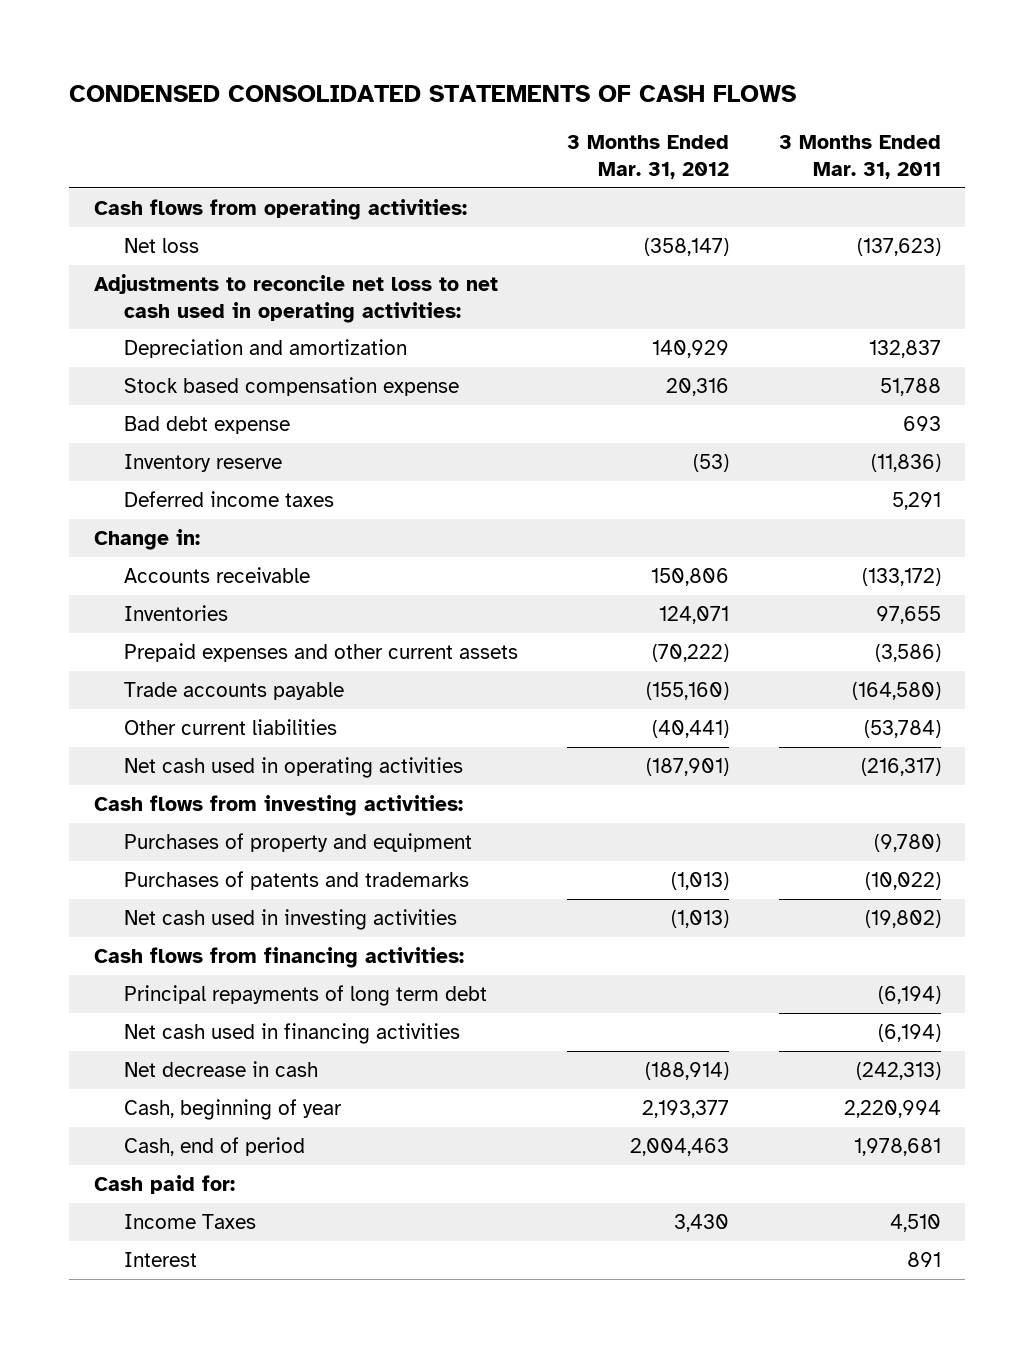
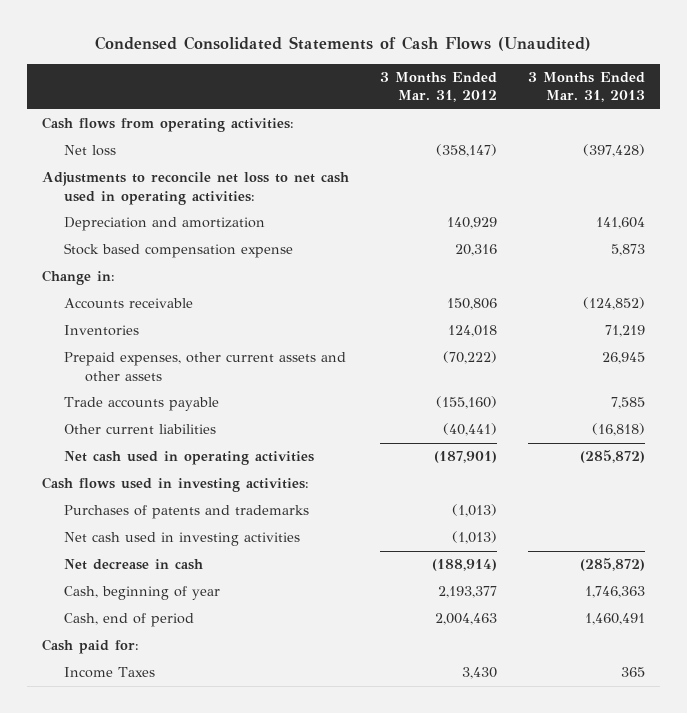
- CONDENSED CONSOLIDATED STATEMENTS OF CASH FLOWS
+ Condensed Consolidated Statements of Cash Flows (Unaudited)
- | 3 Months Ended Mar. 31, 2012 | 3 Months Ended Mar. 31, 2011
+ | 3 Months Ended Mar. 31, 2012 | 3 Months Ended Mar. 31, 2013
- Bad debt expense | | 693
- Inventory reserve | (53) | (11,836)
- Deferred income taxes | | 5,291
- Inventories | 124,071 | 97,655
- Prepaid expenses and other current assets | (70,222) | (3,586)
+ Inventories | 124,018 | 71,219
+ Prepaid expenses, other current assets and other assets | (70,222) | 26,945
- Cash flows from investing activities:
- Purchases of property and equipment | | (9,780)
+ Cash flows used in investing activities:
- Cash flows from financing activities:
- Principal repayments of long term debt | | (6,194)
- Net cash used in financing activities | | (6,194)
- Interest | | 891

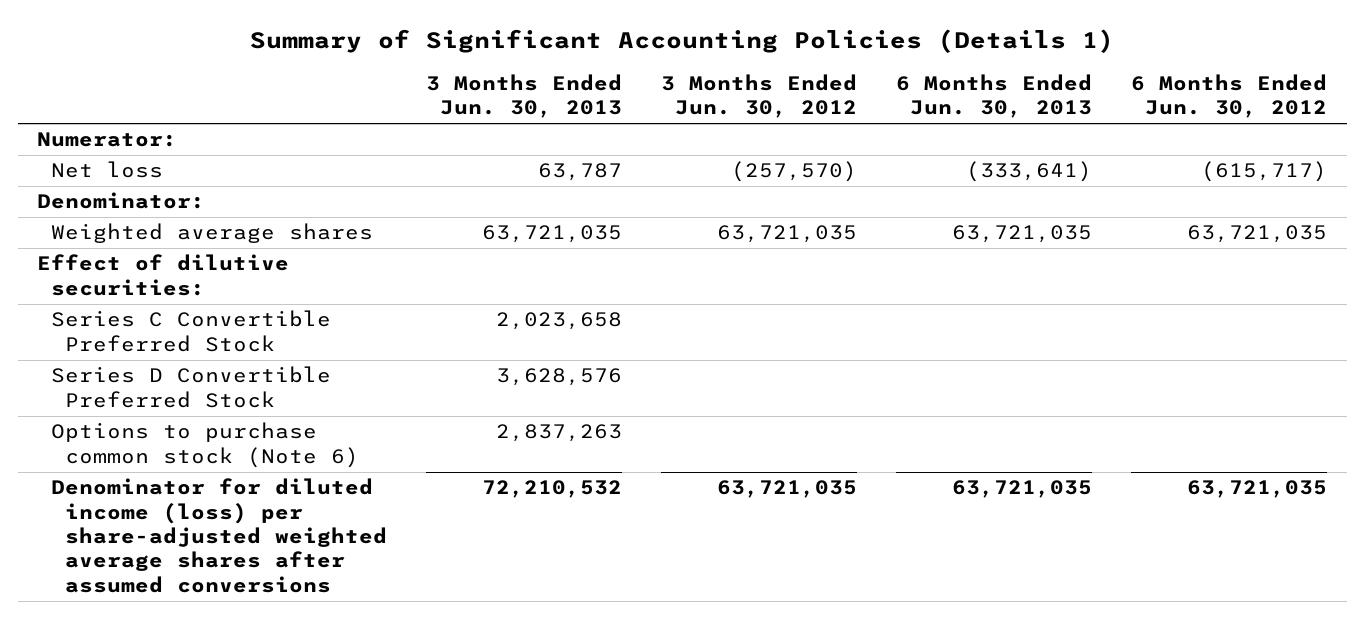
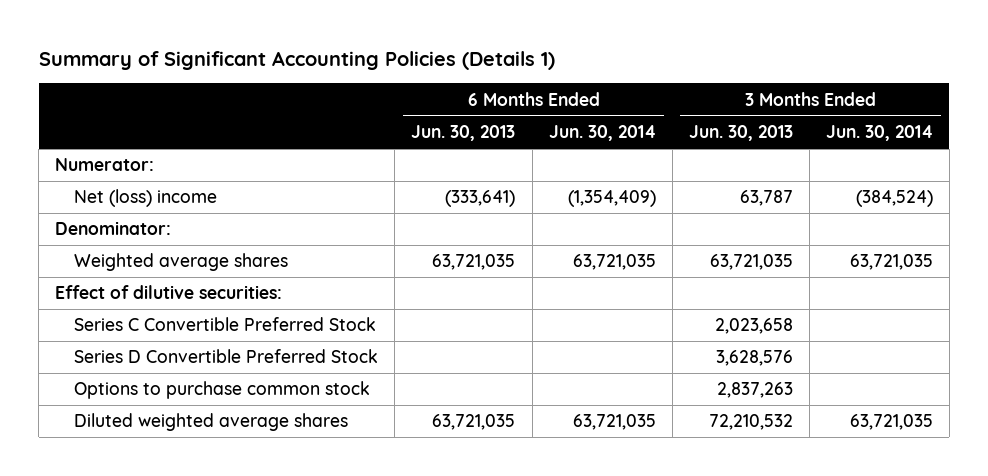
- | 3 Months Ended Jun. 30, 2013 | 3 Months Ended Jun. 30, 2012 | 6 Months Ended Jun. 30, 2013 | 6 Months Ended Jun. 30, 2012
+ | 6 Months Ended Jun. 30, 2013 | 6 Months Ended Jun. 30, 2014 | 3 Months Ended Jun. 30, 2013 | 3 Months Ended Jun. 30, 2014
- Net loss | 63,787 | (257,570) | (333,641) | (615,717)
+ Net (loss) income | (333,641) | (1,354,409) | 63,787 | (384,524)
- Options to purchase common stock (Note 6) | 2,837,263 | | |
- Denominator for diluted income (loss) per share-adjusted weighted average shares after assumed conversions | 72,210,532 | 63,721,035 | 63,721,035 | 63,721,035
+ Options to purchase common stock | | | 2,837,263 |
+ Diluted weighted average shares | 63,721,035 | 63,721,035 | 72,210,532 | 63,721,035

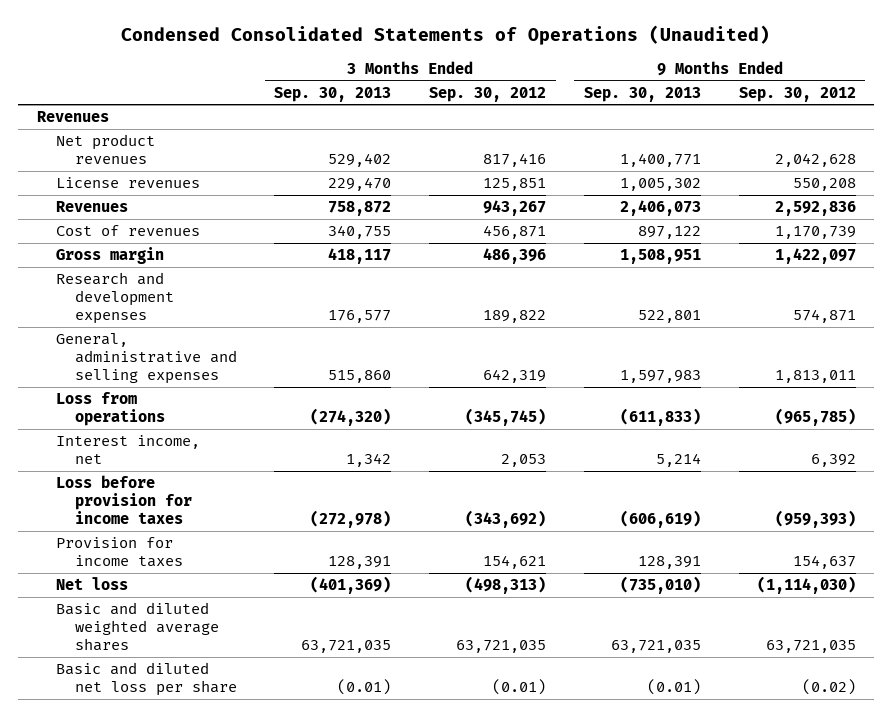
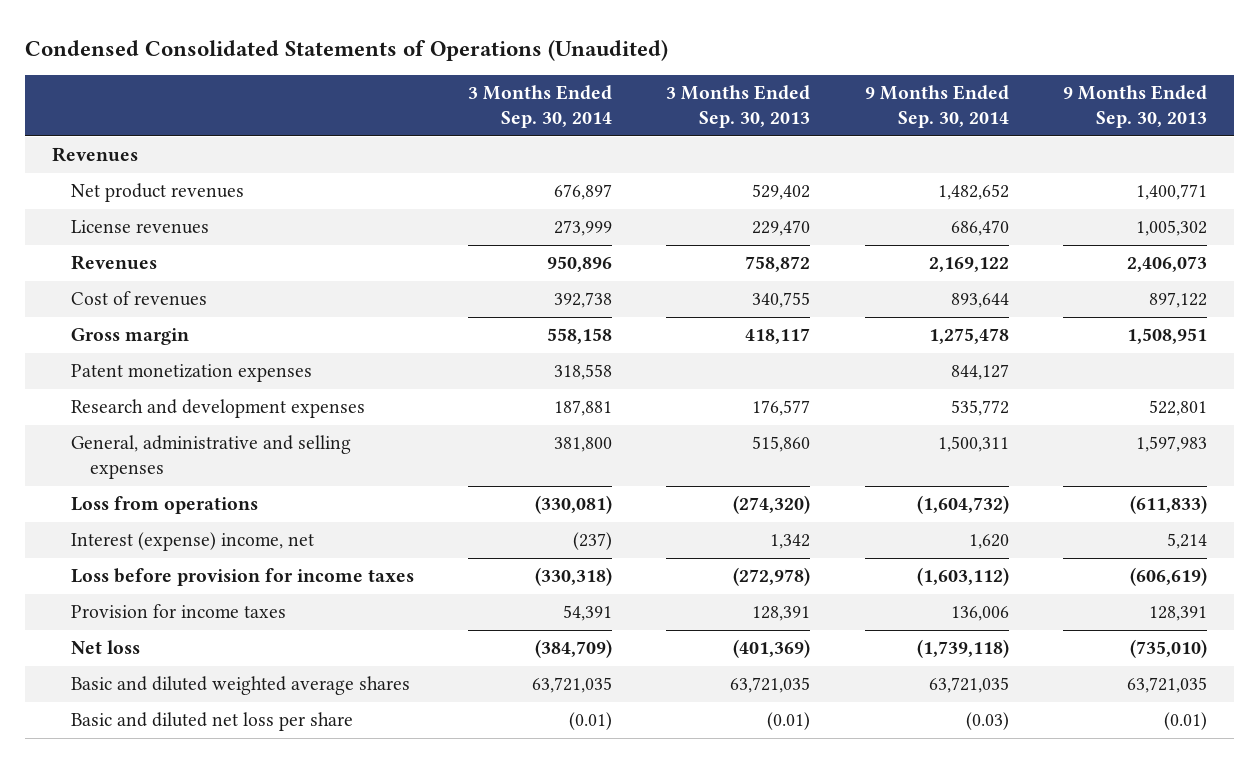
- | 3 Months Ended Sep. 30, 2013 | 3 Months Ended Sep. 30, 2012 | 9 Months Ended Sep. 30, 2013 | 9 Months Ended Sep. 30, 2012
+ | 3 Months Ended Sep. 30, 2014 | 3 Months Ended Sep. 30, 2013 | 9 Months Ended Sep. 30, 2014 | 9 Months Ended Sep. 30, 2013
+ Patent monetization expenses | 318,558 | | 844,127 |
- Interest income, net | 1,342 | 2,053 | 5,214 | 6,392
+ Interest (expense) income, net | (237) | 1,342 | 1,620 | 5,214

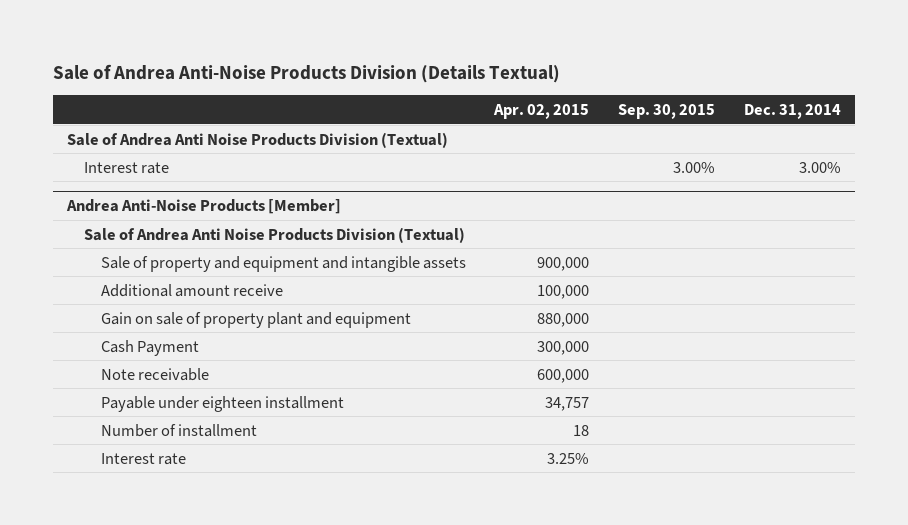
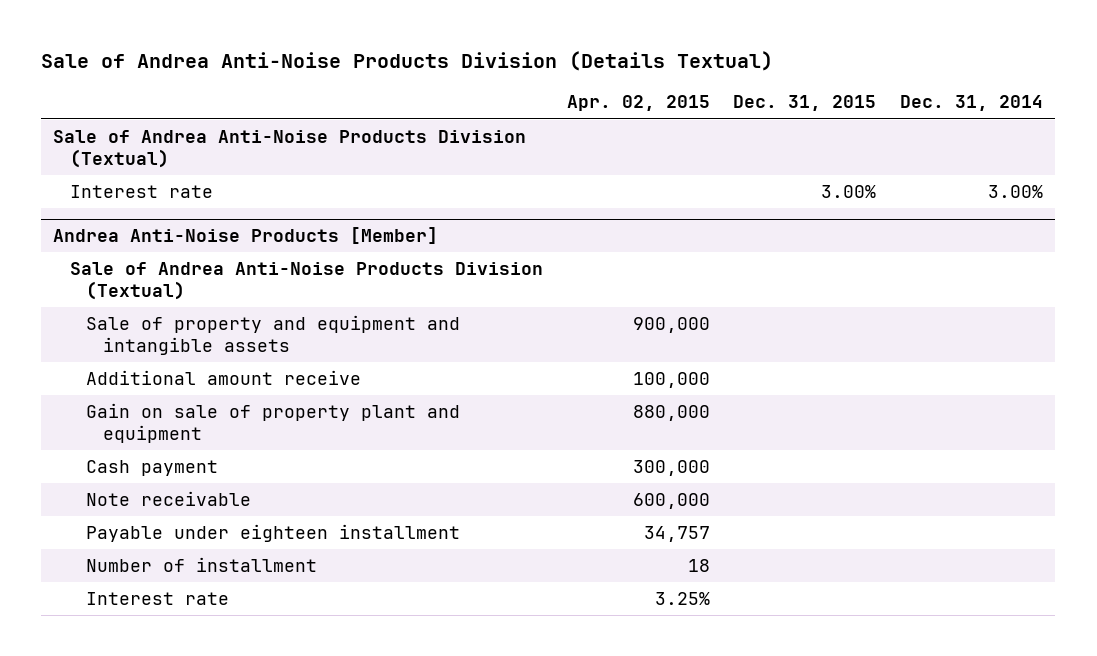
- | Apr. 02, 2015 | Sep. 30, 2015 | Dec. 31, 2014
+ | Apr. 02, 2015 | Dec. 31, 2015 | Dec. 31, 2014
- Sale of Andrea Anti Noise Products Division (Textual)
+ Sale of Andrea Anti-Noise Products Division (Textual)
@ Andrea Anti-Noise Products [Member]
- Sale of Andrea Anti Noise Products Division (Textual)
+ Sale of Andrea Anti-Noise Products Division (Textual)
- Cash Payment | 300,000 | |
+ Cash payment | 300,000 | |

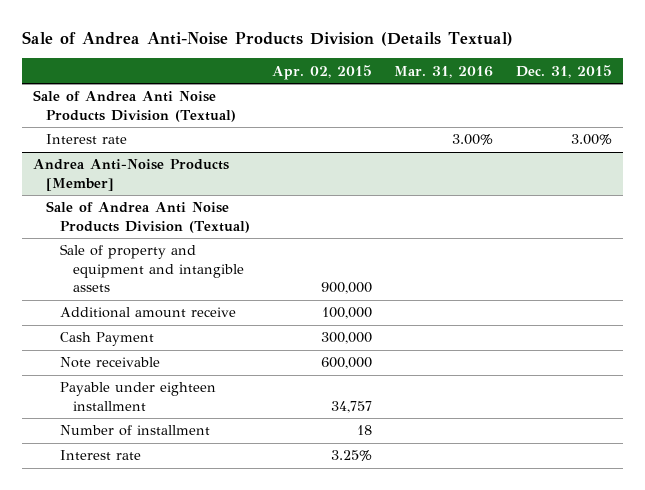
- | Apr. 02, 2015 | Dec. 31, 2015 | Dec. 31, 2014
+ | Apr. 02, 2015 | Mar. 31, 2016 | Dec. 31, 2015
- Sale of Andrea Anti-Noise Products Division (Textual)
+ Sale of Andrea Anti Noise Products Division (Textual)
@ Andrea Anti-Noise Products [Member]
- Sale of Andrea Anti-Noise Products Division (Textual)
+ Sale of Andrea Anti Noise Products Division (Textual)
- Gain on sale of property plant and equipment | 880,000 | |
- Cash payment | 300,000 | |
+ Cash Payment | 300,000 | |

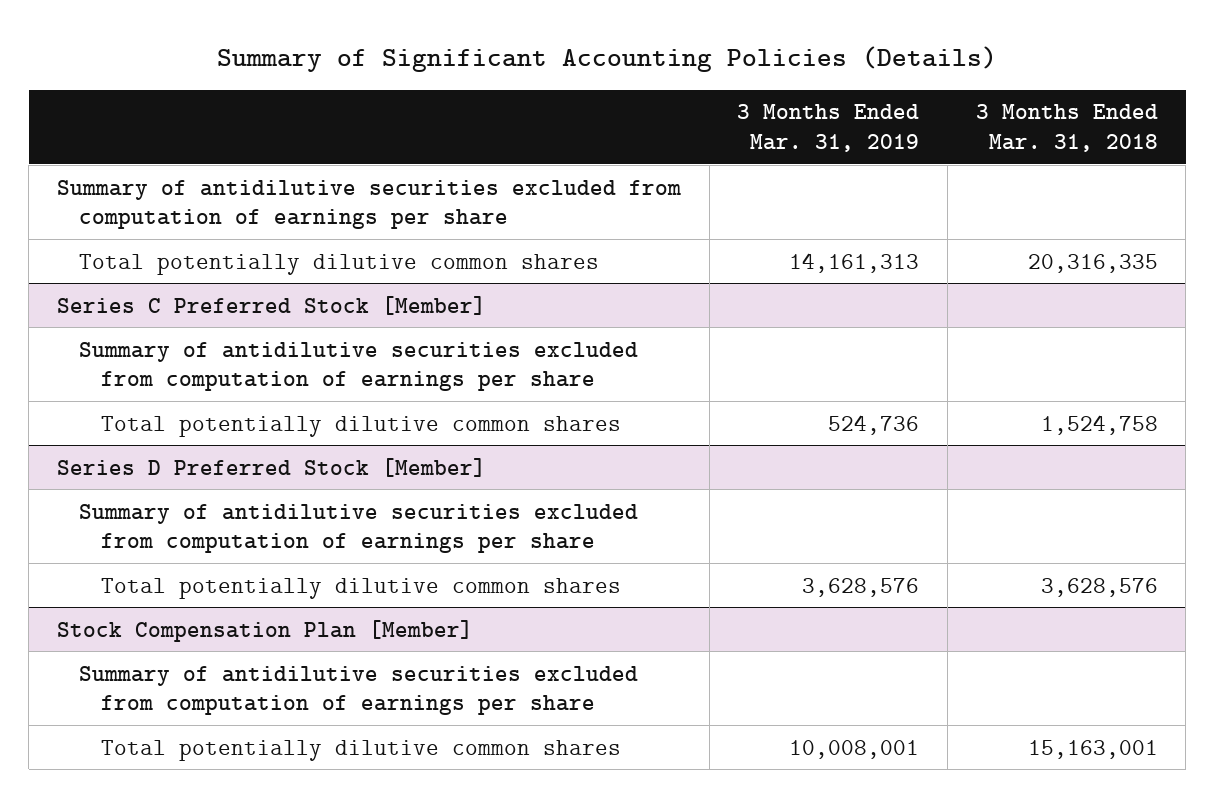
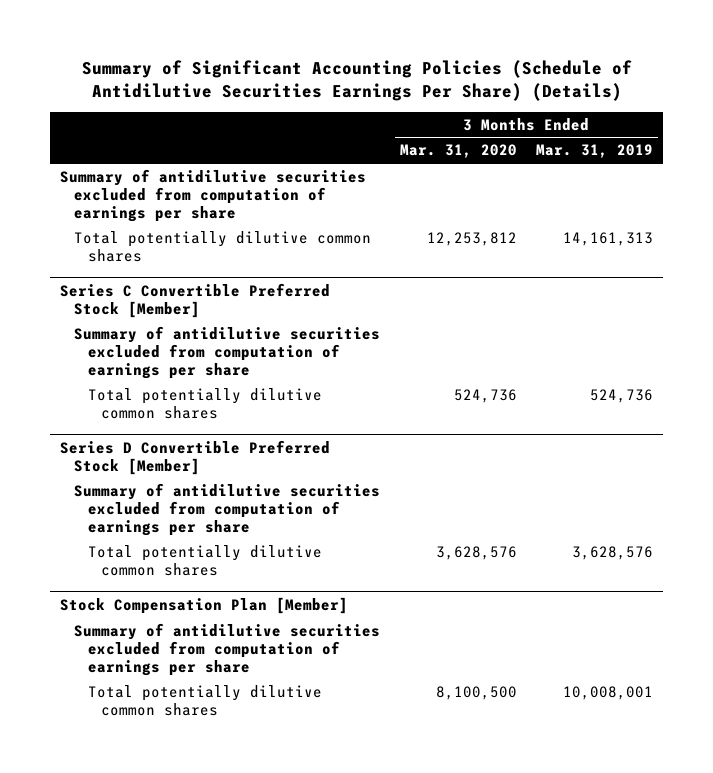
- Summary of Significant Accounting Policies (Details)
+ Summary of Significant Accounting Policies (Schedule of Antidilutive Securities Earnings Per Share) (Details)
- | 3 Months Ended Mar. 31, 2019 | 3 Months Ended Mar. 31, 2018
+ | 3 Months Ended Mar. 31, 2020 | 3 Months Ended Mar. 31, 2019
- Series C Preferred Stock [Member]
+ Series C Convertible Preferred Stock [Member]
- Series D Preferred Stock [Member]
+ Series D Convertible Preferred Stock [Member]

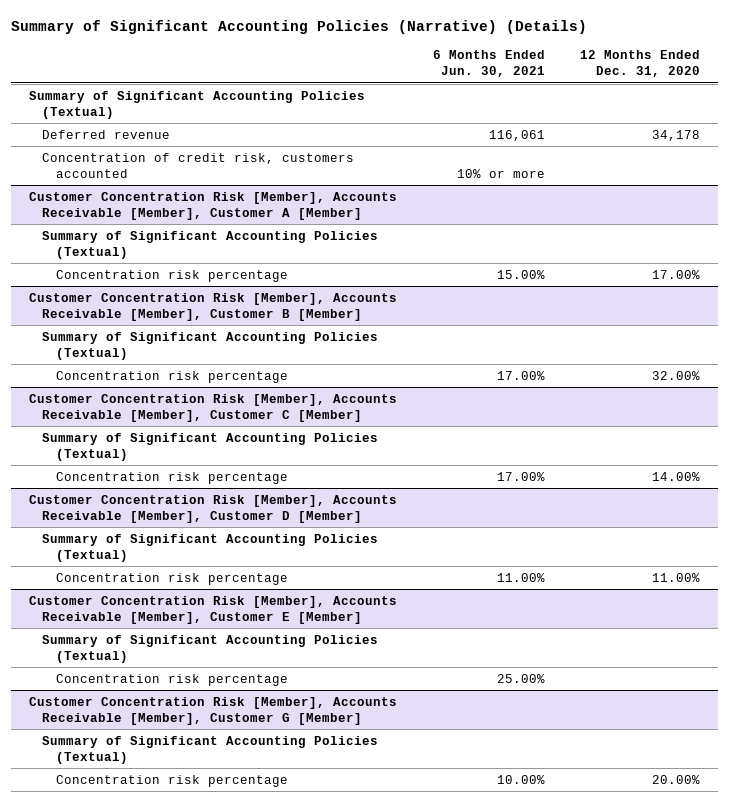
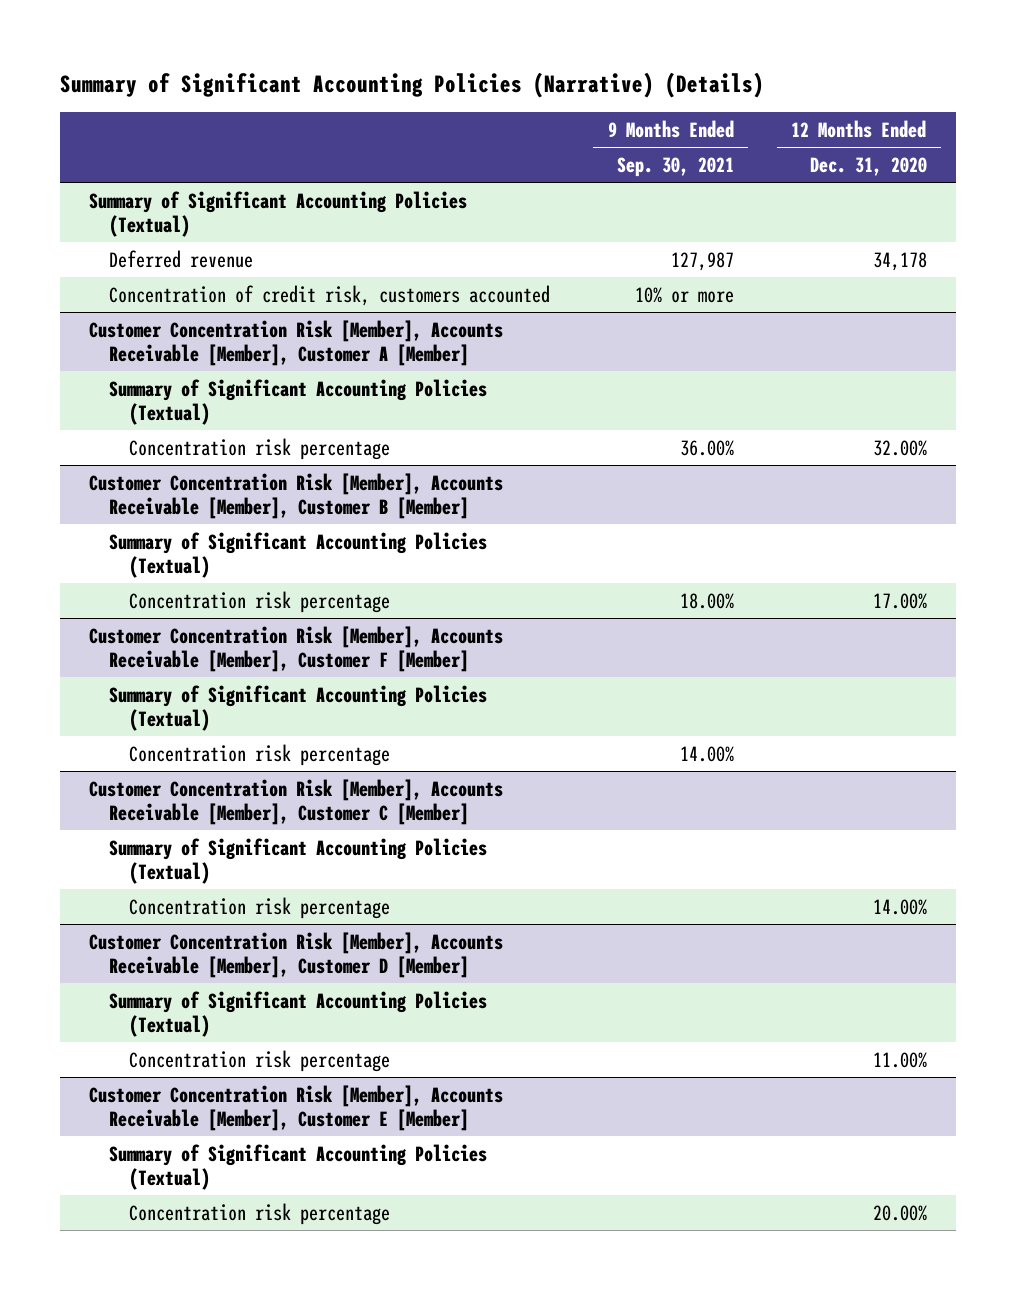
- | 6 Months Ended Jun. 30, 2021 | 12 Months Ended Dec. 31, 2020
+ | 9 Months Ended Sep. 30, 2021 | 12 Months Ended Dec. 31, 2020
@ Customer Concentration Risk [Member], Accounts Receivable [Member], Customer A [Member]
- Concentration risk percentage | 15.00% | 17.00%
+ Concentration risk percentage | 36.00% | 32.00%
@ Customer Concentration Risk [Member], Accounts Receivable [Member], Customer B [Member]
- Concentration risk percentage | 17.00% | 32.00%
+ Concentration risk percentage | 18.00% | 17.00%
+ Customer Concentration Risk [Member], Accounts Receivable [Member], Customer F [Member]
+ Summary of Significant Accounting Policies (Textual)
+ Concentration risk percentage | 14.00% |
@ Customer Concentration Risk [Member], Accounts Receivable [Member], Customer E [Member]
- Concentration risk percentage | 25.00% |
- Customer Concentration Risk [Member], Accounts Receivable [Member], Customer G [Member]
- Summary of Significant Accounting Policies (Textual)

